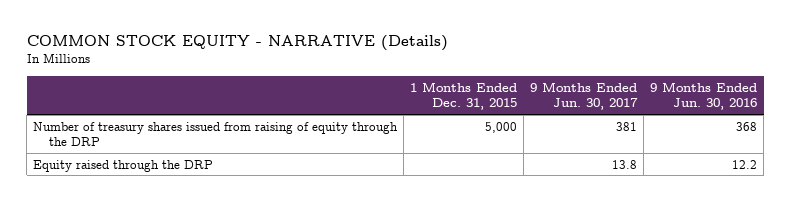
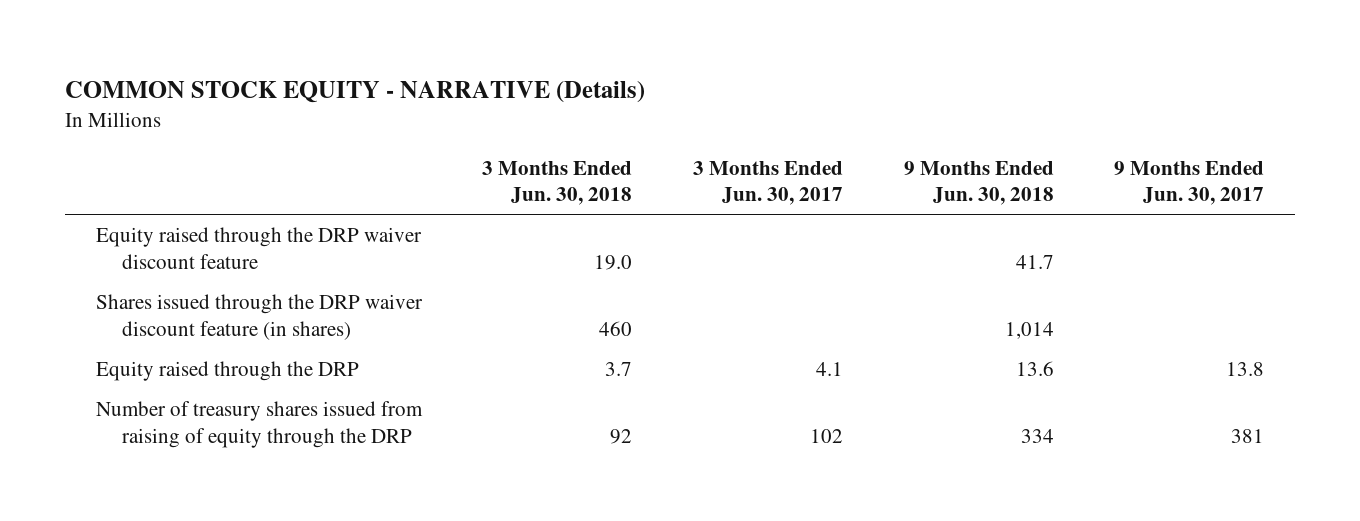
- | 1 Months Ended Dec. 31, 2015 | 9 Months Ended Jun. 30, 2017 | 9 Months Ended Jun. 30, 2016
+ | 3 Months Ended Jun. 30, 2018 | 3 Months Ended Jun. 30, 2017 | 9 Months Ended Jun. 30, 2018 | 9 Months Ended Jun. 30, 2017
+ Equity raised through the DRP waiver discount feature | 19.0 | | 41.7 |
+ Shares issued through the DRP waiver discount feature (in shares) | 460 | | 1,014 |
moved down: Number of treasury shares issued from raising of equity through the DRP | 92 | 102 | 334 | 381

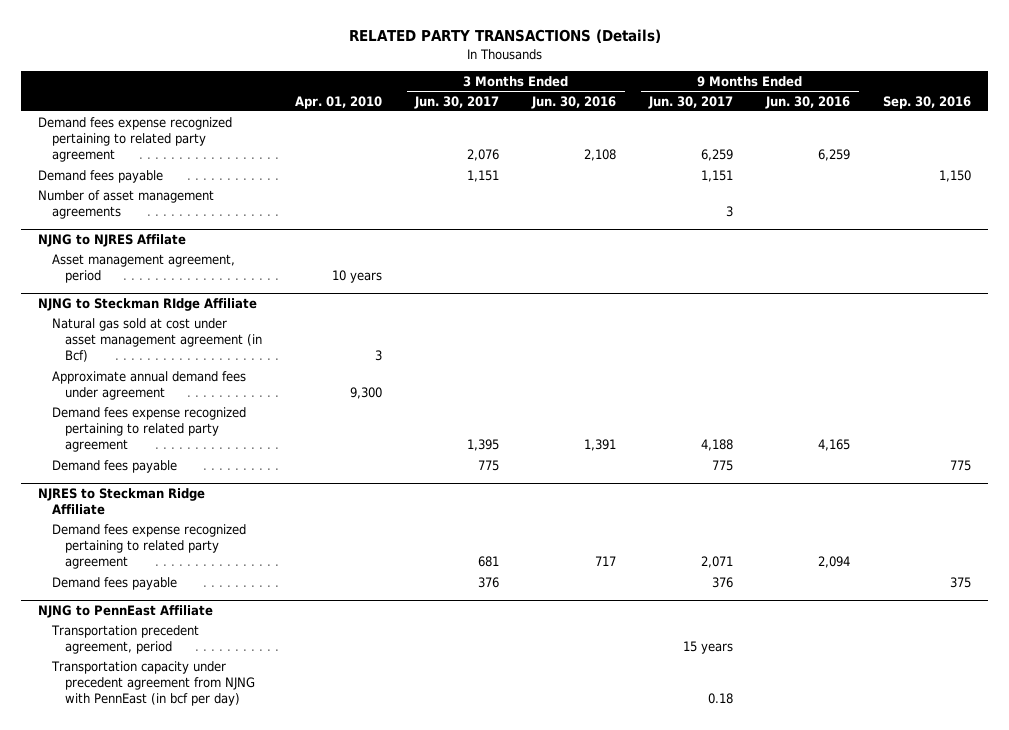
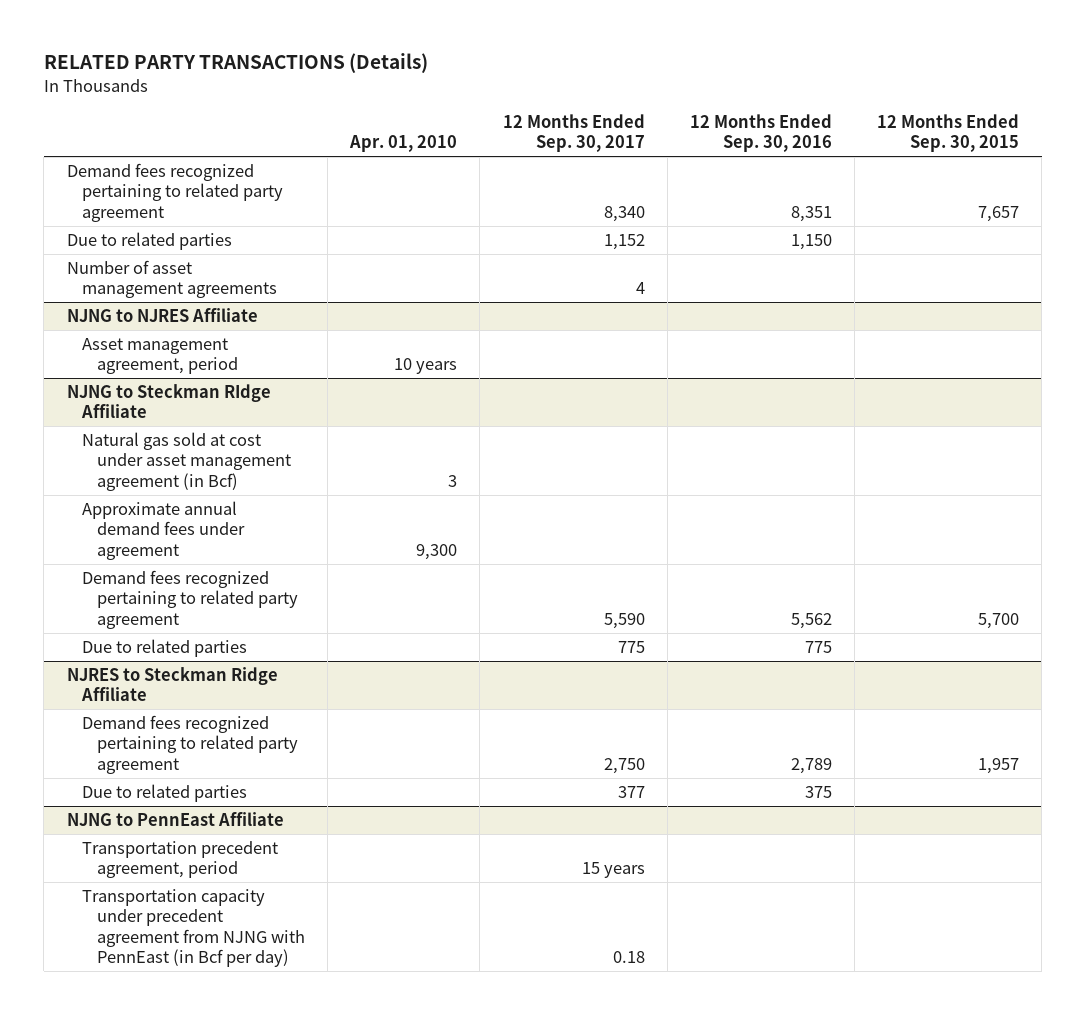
- | Apr. 01, 2010 | 3 Months Ended Jun. 30, 2017 | 3 Months Ended Jun. 30, 2016 | 9 Months Ended Jun. 30, 2017 | 9 Months Ended Jun. 30, 2016 | Sep. 30, 2016
+ | Apr. 01, 2010 | 12 Months Ended Sep. 30, 2017 | 12 Months Ended Sep. 30, 2016 | 12 Months Ended Sep. 30, 2015
- Demand fees expense recognized pertaining to related party agreement | | 2,076 | 2,108 | 6,259 | 6,259 |
- Demand fees payable | | 1,151 | | 1,151 | | 1,150
+ Demand fees recognized pertaining to related party agreement | | 8,340 | 8,351 | 7,657
+ Due to related parties | | 1,152 | 1,150 |
- NJNG to NJRES Affilate
+ NJNG to NJRES Affiliate
@ NJNG to Steckman RIdge Affiliate
- Demand fees expense recognized pertaining to related party agreement | | 1,395 | 1,391 | 4,188 | 4,165 |
- Demand fees payable | | 775 | | 775 | | 775
+ Demand fees recognized pertaining to related party agreement | | 5,590 | 5,562 | 5,700
+ Due to related parties | | 775 | 775 |
@ NJRES to Steckman Ridge Affiliate
- Demand fees expense recognized pertaining to related party agreement | | 681 | 717 | 2,071 | 2,094 |
- Demand fees payable | | 376 | | 376 | | 375
+ Demand fees recognized pertaining to related party agreement | | 2,750 | 2,789 | 1,957
+ Due to related parties | | 377 | 375 |
@ NJNG to PennEast Affiliate
- Transportation capacity under precedent agreement from NJNG with PennEast (in bcf per day) | | | | 0.18 | |
+ Transportation capacity under precedent agreement from NJNG with PennEast (in Bcf per day) | | 0.18 | |

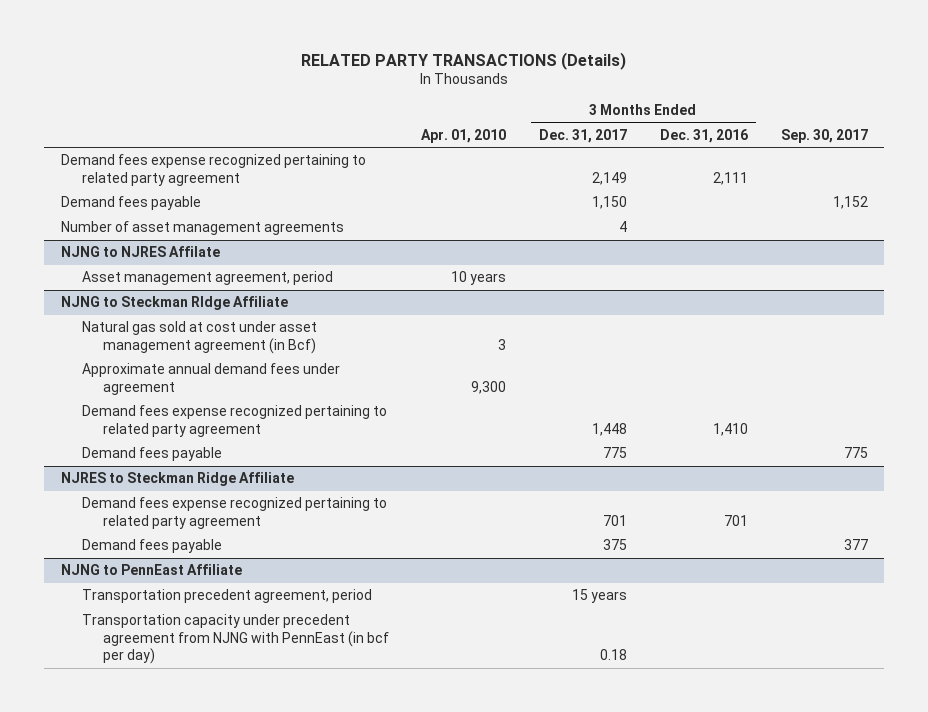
- | Apr. 01, 2010 | 12 Months Ended Sep. 30, 2017 | 12 Months Ended Sep. 30, 2016 | 12 Months Ended Sep. 30, 2015
+ | Apr. 01, 2010 | 3 Months Ended Dec. 31, 2017 | 3 Months Ended Dec. 31, 2016 | Sep. 30, 2017
- Demand fees recognized pertaining to related party agreement | | 8,340 | 8,351 | 7,657
- Due to related parties | | 1,152 | 1,150 |
+ Demand fees expense recognized pertaining to related party agreement | | 2,149 | 2,111 |
+ Demand fees payable | | 1,150 | | 1,152
- NJNG to NJRES Affiliate
+ NJNG to NJRES Affilate
@ NJNG to Steckman RIdge Affiliate
- Demand fees recognized pertaining to related party agreement | | 5,590 | 5,562 | 5,700
- Due to related parties | | 775 | 775 |
+ Demand fees expense recognized pertaining to related party agreement | | 1,448 | 1,410 |
+ Demand fees payable | | 775 | | 775
@ NJRES to Steckman Ridge Affiliate
- Demand fees recognized pertaining to related party agreement | | 2,750 | 2,789 | 1,957
- Due to related parties | | 377 | 375 |
+ Demand fees expense recognized pertaining to related party agreement | | 701 | 701 |
+ Demand fees payable | | 375 | | 377
@ NJNG to PennEast Affiliate
- Transportation capacity under precedent agreement from NJNG with PennEast (in Bcf per day) | | 0.18 | |
+ Transportation capacity under precedent agreement from NJNG with PennEast (in bcf per day) | | 0.18 | |

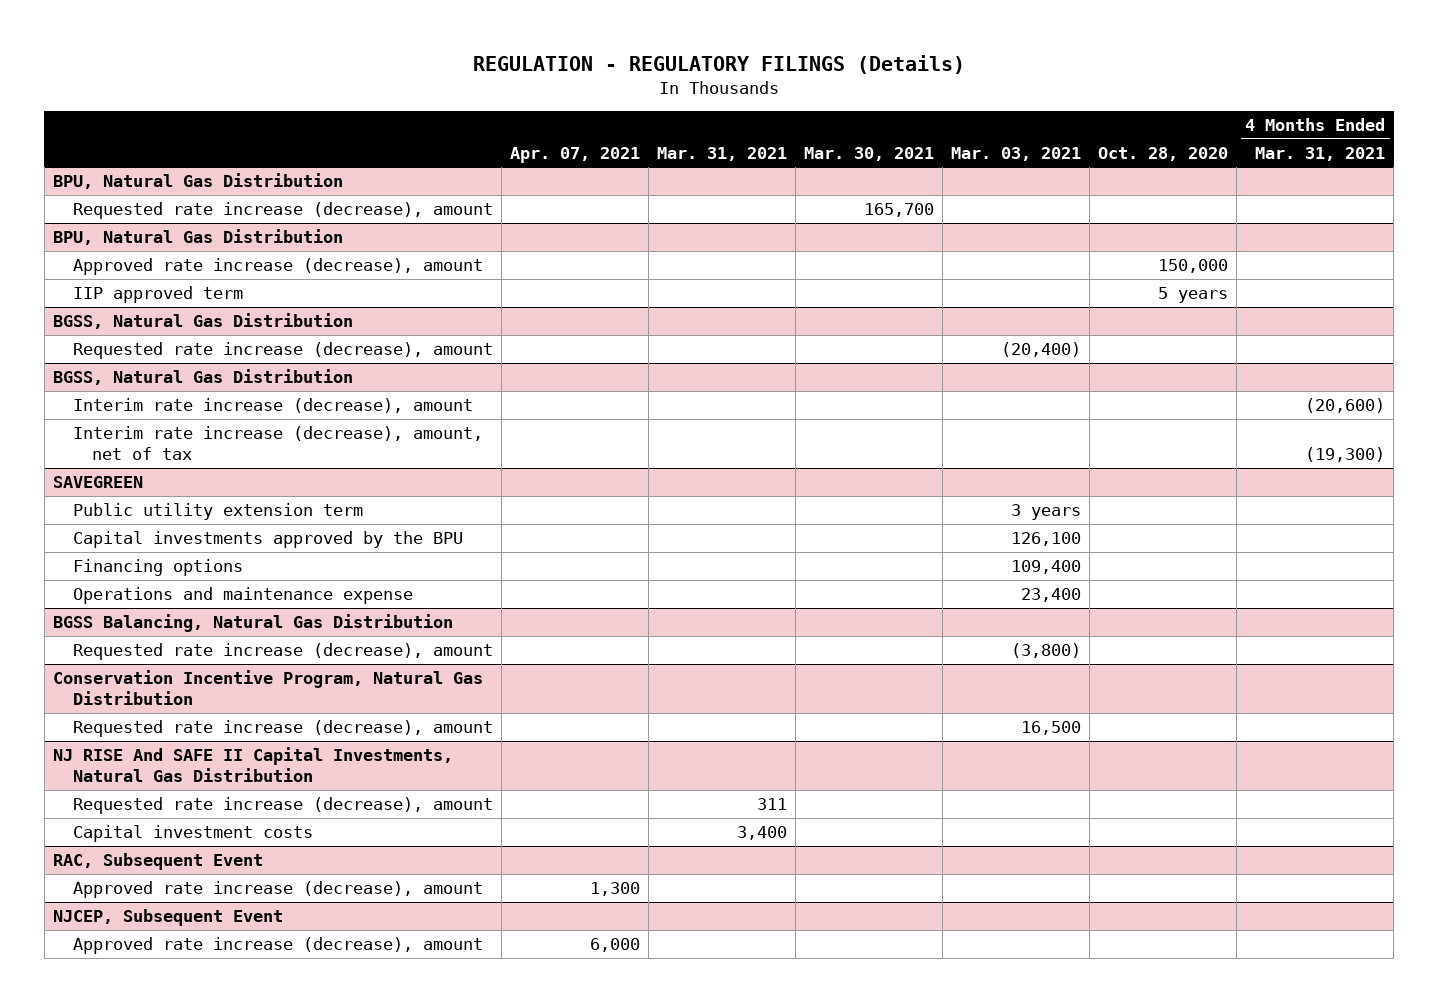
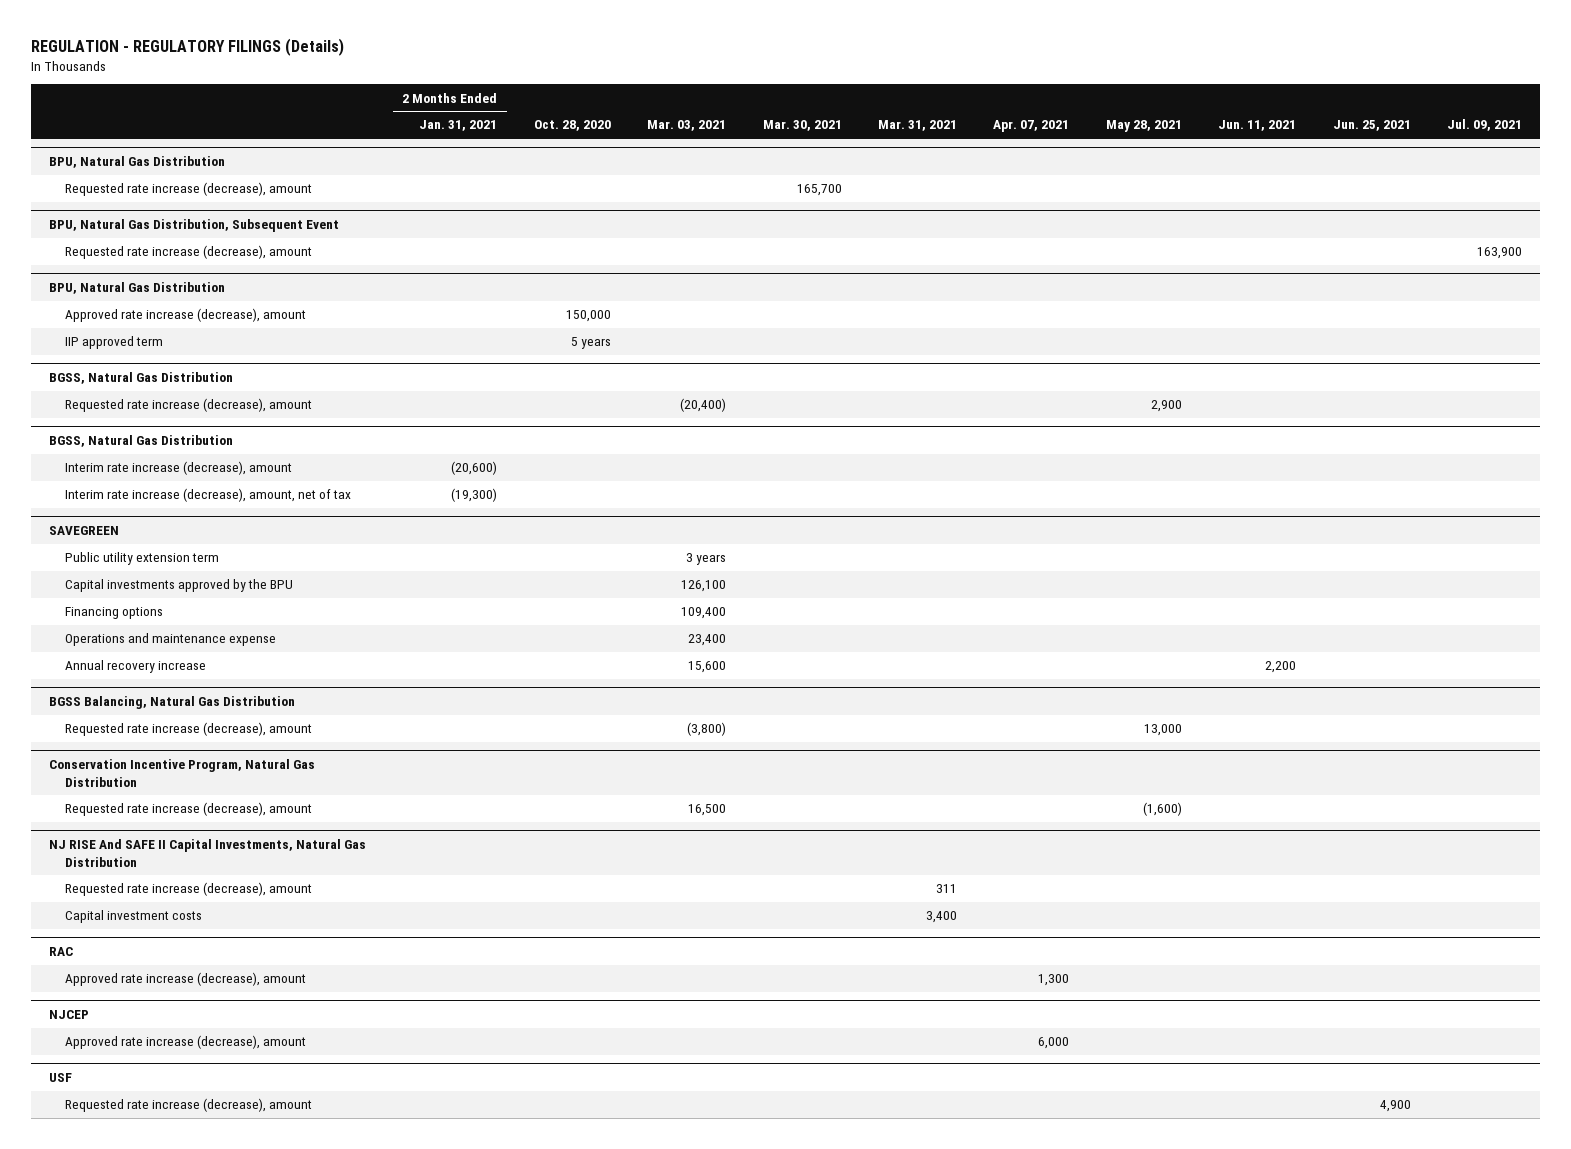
- | Apr. 07, 2021 | Mar. 31, 2021 | Mar. 30, 2021 | Mar. 03, 2021 | Oct. 28, 2020 | 4 Months Ended Mar. 31, 2021
+ | 2 Months Ended Jan. 31, 2021 | Oct. 28, 2020 | Mar. 03, 2021 | Mar. 30, 2021 | Mar. 31, 2021 | Apr. 07, 2021 | May 28, 2021 | Jun. 11, 2021 | Jun. 25, 2021 | Jul. 09, 2021
+ BPU, Natural Gas Distribution, Subsequent Event
+ Requested rate increase (decrease), amount | | | | | | | | | | 163,900
@ SAVEGREEN
+ Annual recovery increase | | | 15,600 | | | | | 2,200 | |
- RAC, Subsequent Event
+ RAC
- NJCEP, Subsequent Event
+ NJCEP
+ USF
+ Requested rate increase (decrease), amount | | | | | | | | | 4,900 |

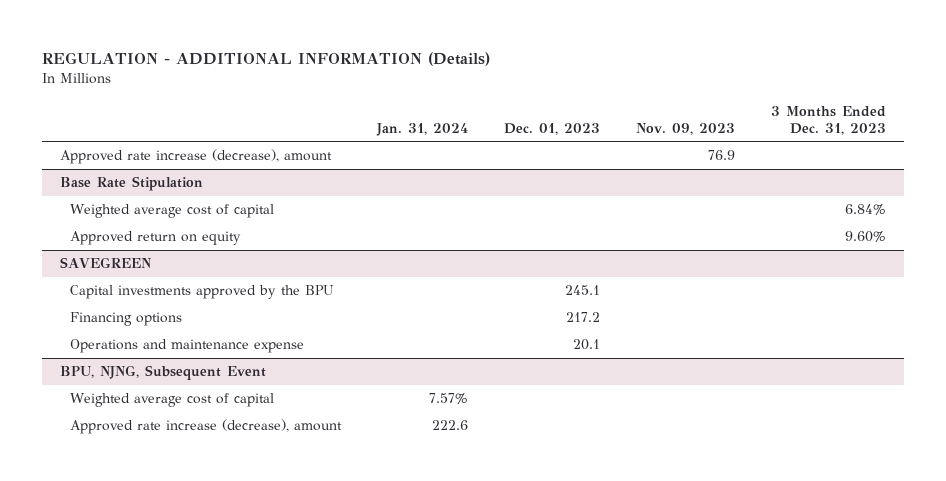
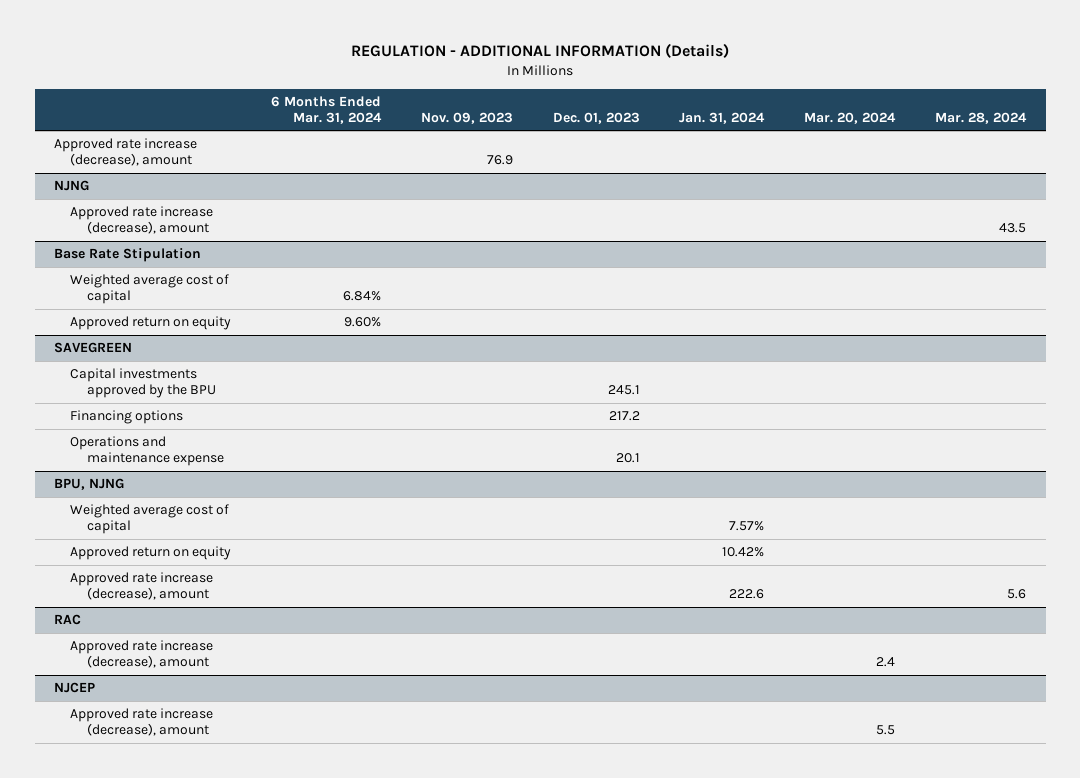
- | Jan. 31, 2024 | Dec. 01, 2023 | Nov. 09, 2023 | 3 Months Ended Dec. 31, 2023
+ | 6 Months Ended Mar. 31, 2024 | Nov. 09, 2023 | Dec. 01, 2023 | Jan. 31, 2024 | Mar. 20, 2024 | Mar. 28, 2024
+ NJNG
+ Approved rate increase (decrease), amount | | | | | | 43.5
- BPU, NJNG, Subsequent Event
+ BPU, NJNG
+ Approved return on equity | | | | 10.42% | |
+ RAC
+ Approved rate increase (decrease), amount | | | | | 2.4 |
+ NJCEP
+ Approved rate increase (decrease), amount | | | | | 5.5 |

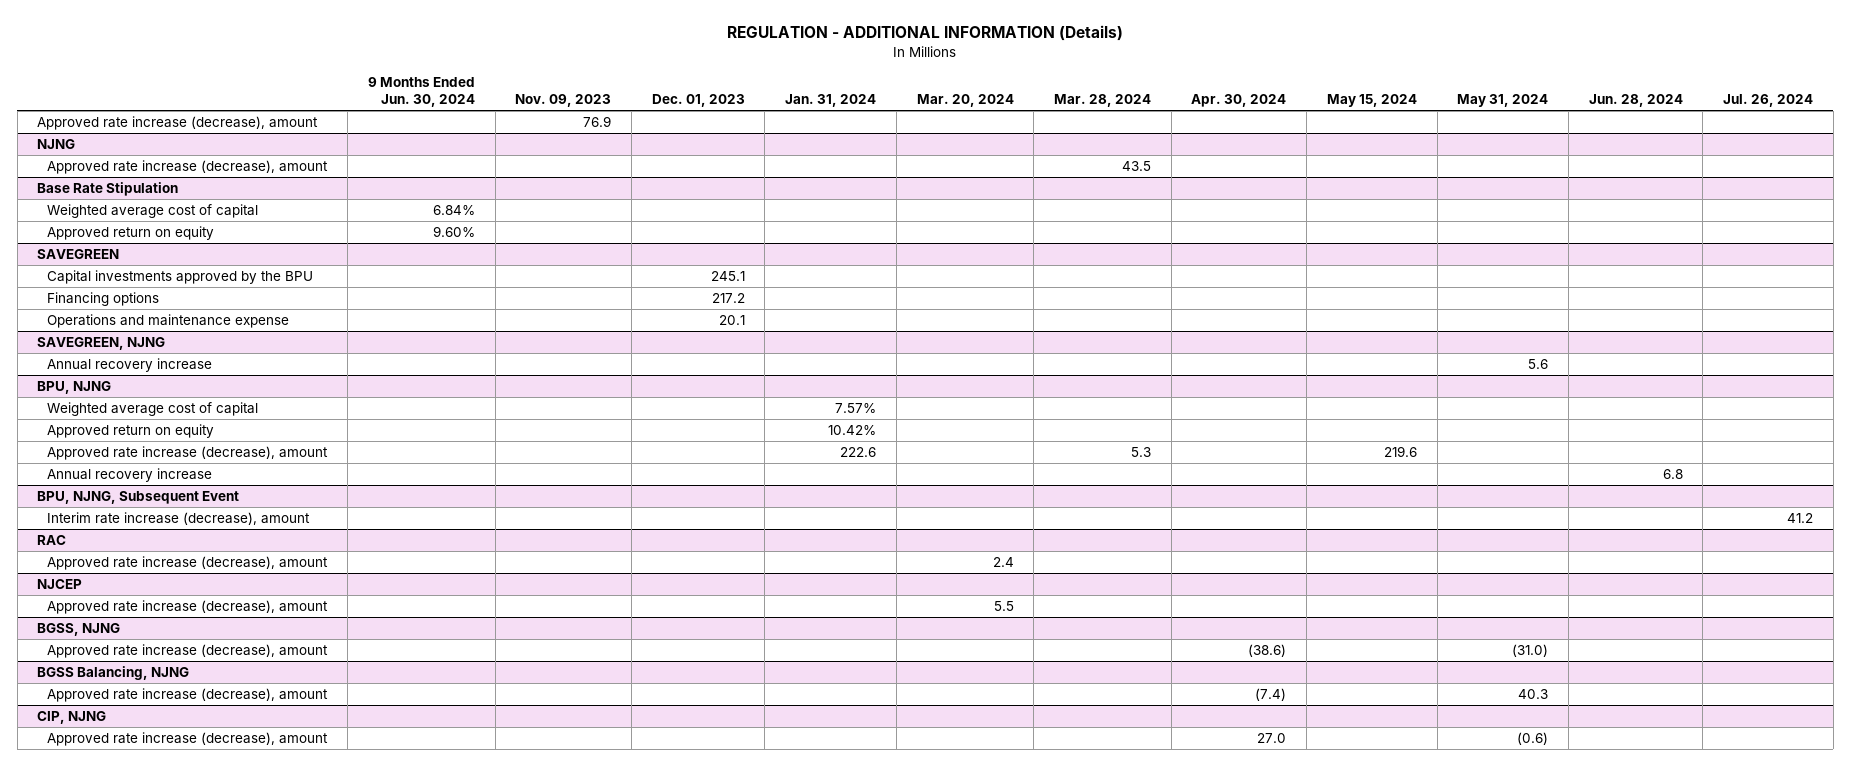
- | 6 Months Ended Mar. 31, 2024 | Nov. 09, 2023 | Dec. 01, 2023 | Jan. 31, 2024 | Mar. 20, 2024 | Mar. 28, 2024
+ | 9 Months Ended Jun. 30, 2024 | Nov. 09, 2023 | Dec. 01, 2023 | Jan. 31, 2024 | Mar. 20, 2024 | Mar. 28, 2024 | Apr. 30, 2024 | May 15, 2024 | May 31, 2024 | Jun. 28, 2024 | Jul. 26, 2024
+ SAVEGREEN, NJNG
+ Annual recovery increase | | | | | | | | | 5.6 | |
@ BPU, NJNG
- Approved rate increase (decrease), amount | | | | 222.6 | | 5.6
+ Approved rate increase (decrease), amount | | | | 222.6 | | 5.3 | | 219.6 | | |
+ Annual recovery increase | | | | | | | | | | 6.8 |
+ BPU, NJNG, Subsequent Event
+ Interim rate increase (decrease), amount | | | | | | | | | | | 41.2
+ BGSS, NJNG
+ Approved rate increase (decrease), amount | | | | | | | (38.6) | | (31.0) | |
+ BGSS Balancing, NJNG
+ Approved rate increase (decrease), amount | | | | | | | (7.4) | | 40.3 | |
+ CIP, NJNG
+ Approved rate increase (decrease), amount | | | | | | | 27.0 | | (0.6) | |

